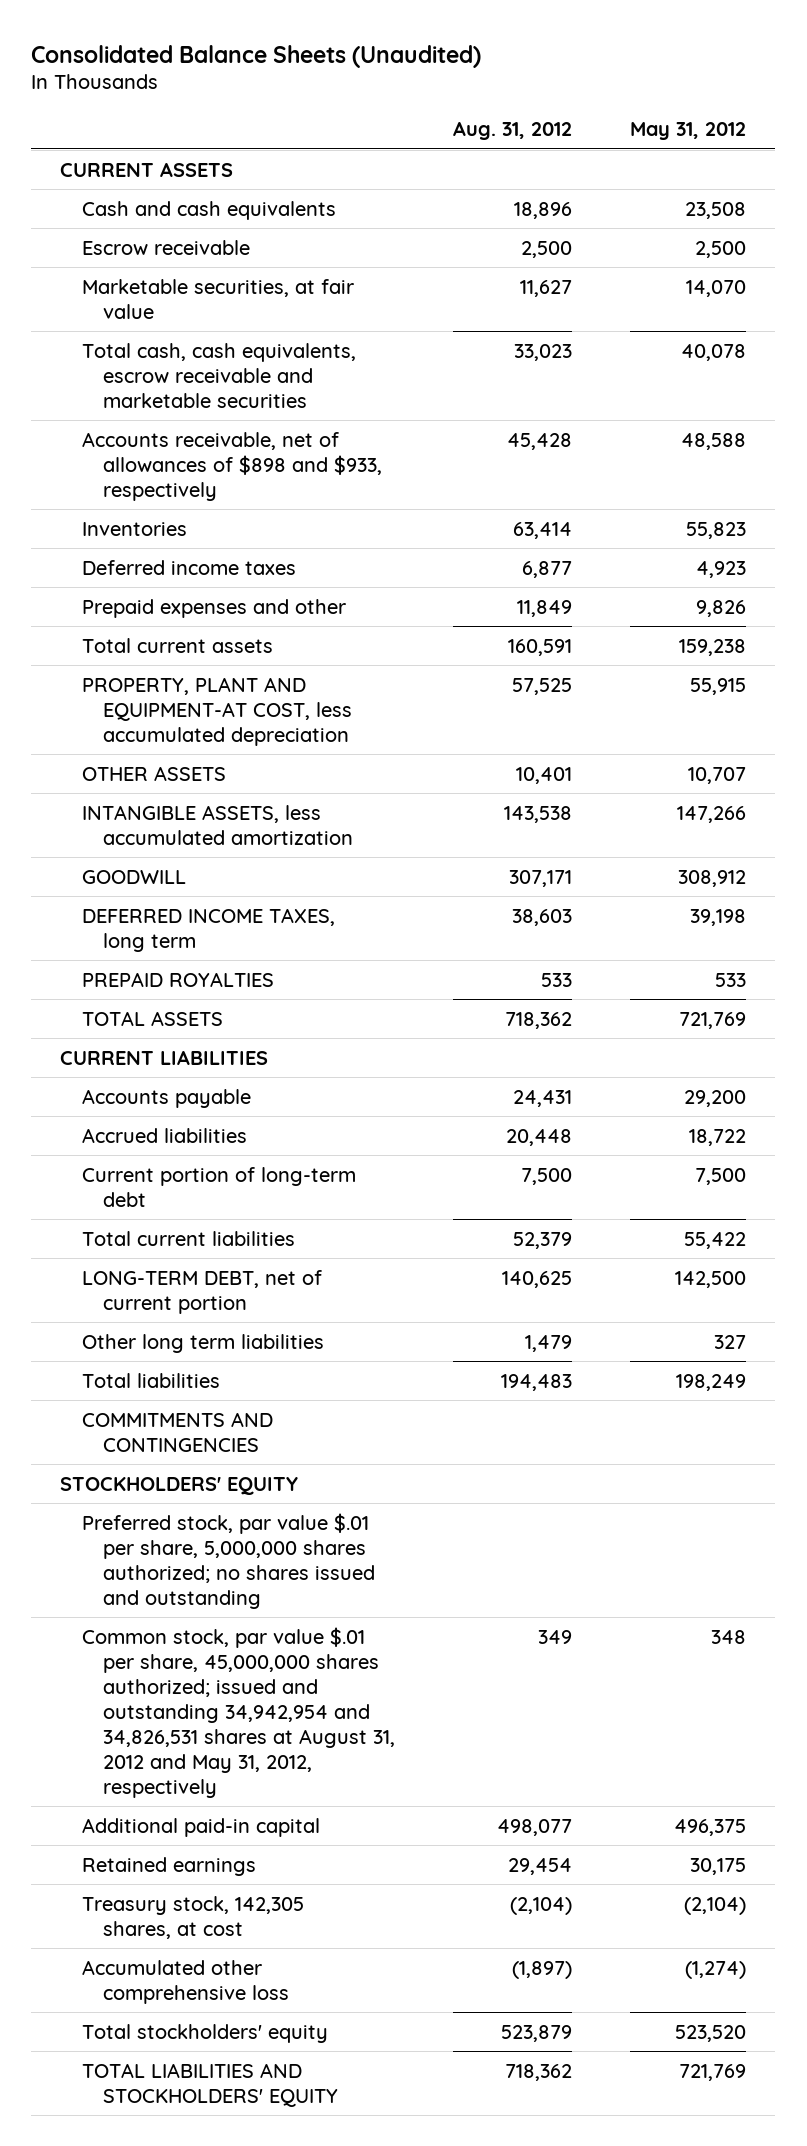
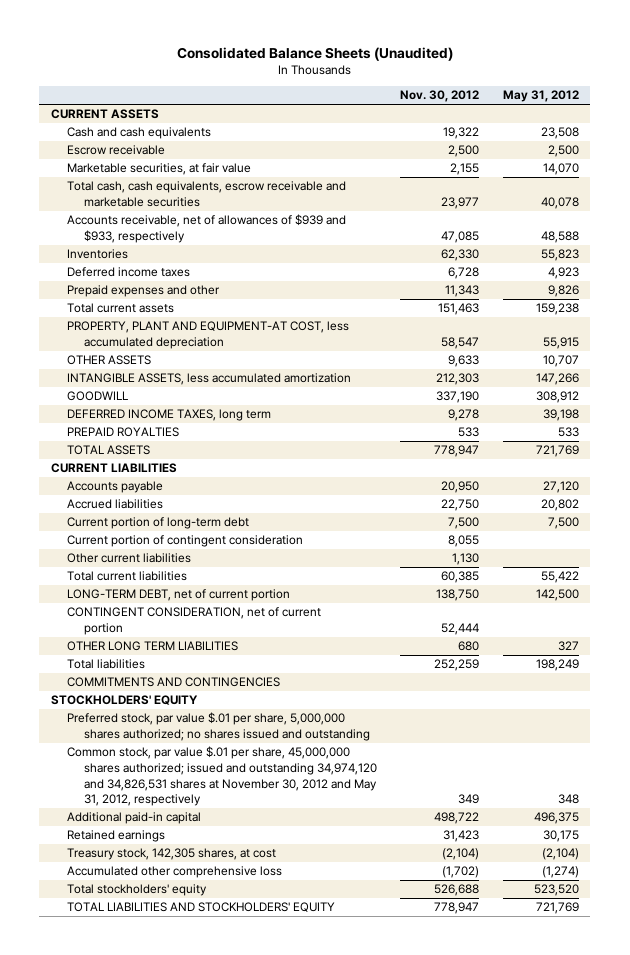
- | Aug. 31, 2012 | May 31, 2012
+ | Nov. 30, 2012 | May 31, 2012
- Accounts receivable, net of allowances of $898 and $933, respectively | 45,428 | 48,588
+ Accounts receivable, net of allowances of $939 and $933, respectively | 47,085 | 48,588
- Accounts payable | 24,431 | 29,200
- Accrued liabilities | 20,448 | 18,722
+ Accounts payable | 20,950 | 27,120
+ Accrued liabilities | 22,750 | 20,802
+ Current portion of contingent consideration | 8,055 |
+ Other current liabilities | 1,130 |
- Other long term liabilities | 1,479 | 327
+ CONTINGENT CONSIDERATION, net of current portion | 52,444 |
+ OTHER LONG TERM LIABILITIES | 680 | 327
- Common stock, par value $.01 per share, 45,000,000 shares authorized; issued and outstanding 34,942,954 and 34,826,531 shares at August 31, 2012 and May 31, 2012, respectively | 349 | 348
+ Common stock, par value $.01 per share, 45,000,000 shares authorized; issued and outstanding 34,974,120 and 34,826,531 shares at November 30, 2012 and May 31, 2012, respectively | 349 | 348

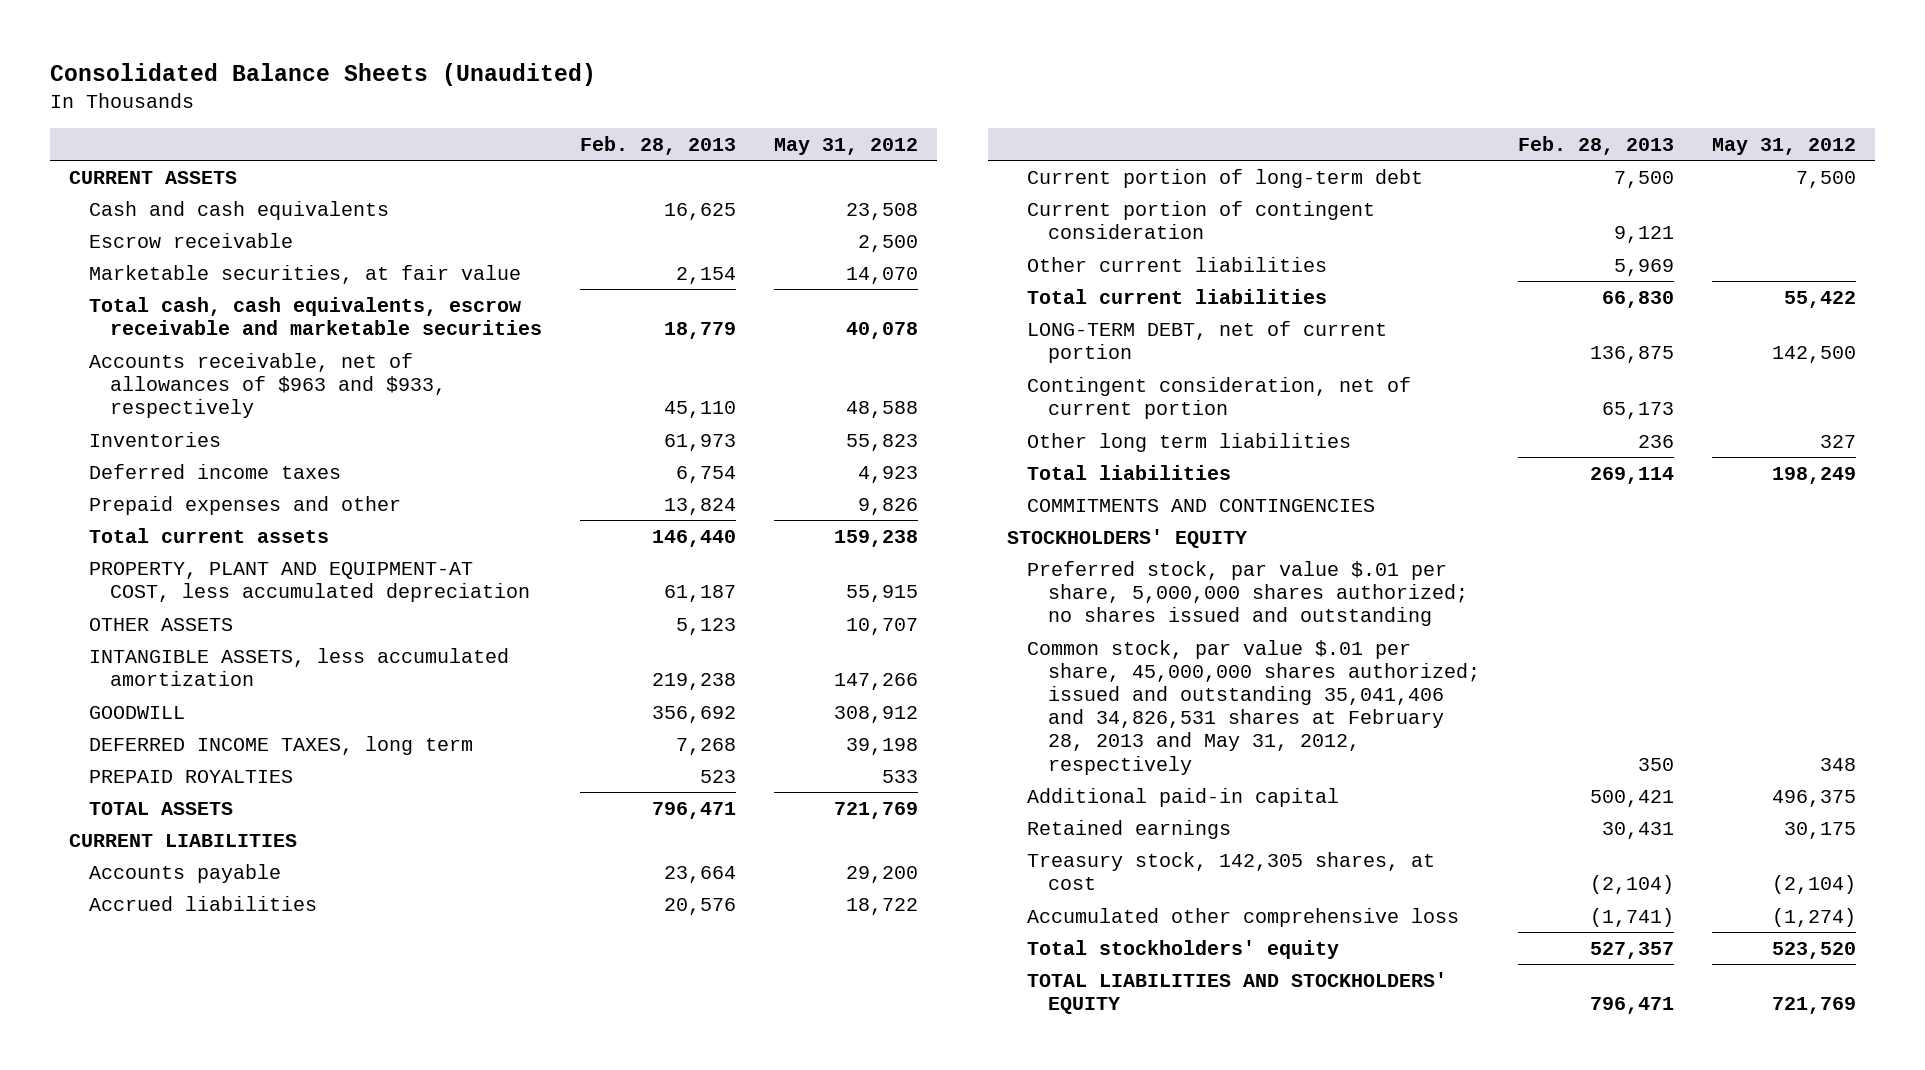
- | Nov. 30, 2012 | May 31, 2012
+ | Feb. 28, 2013 | May 31, 2012
- Accounts receivable, net of allowances of $939 and $933, respectively | 47,085 | 48,588
+ Accounts receivable, net of allowances of $963 and $933, respectively | 45,110 | 48,588
- Accounts payable | 20,950 | 27,120
- Accrued liabilities | 22,750 | 20,802
+ Accounts payable | 23,664 | 29,200
+ Accrued liabilities | 20,576 | 18,722
- CONTINGENT CONSIDERATION, net of current portion | 52,444 |
- OTHER LONG TERM LIABILITIES | 680 | 327
+ Contingent consideration, net of current portion | 65,173 |
+ Other long term liabilities | 236 | 327
- Common stock, par value $.01 per share, 45,000,000 shares authorized; issued and outstanding 34,974,120 and 34,826,531 shares at November 30, 2012 and May 31, 2012, respectively | 349 | 348
+ Common stock, par value $.01 per share, 45,000,000 shares authorized; issued and outstanding 35,041,406 and 34,826,531 shares at February 28, 2013 and May 31, 2012, respectively | 350 | 348

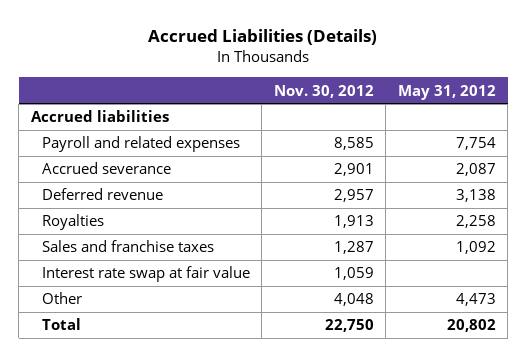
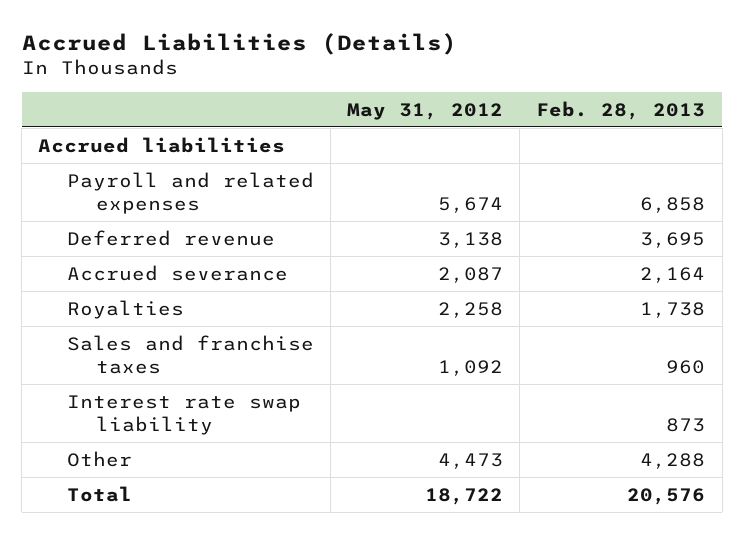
- | Nov. 30, 2012 | May 31, 2012
+ | May 31, 2012 | Feb. 28, 2013
- Payroll and related expenses | 8,585 | 7,754
+ Payroll and related expenses | 5,674 | 6,858
moved down: Accrued severance | 2,087 | 2,164
- Interest rate swap at fair value | 1,059 |
+ Interest rate swap liability | | 873
- Total | 22,750 | 20,802
+ Total | 18,722 | 20,576

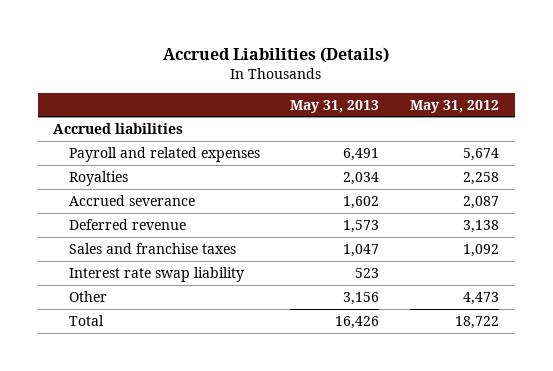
- | May 31, 2012 | Feb. 28, 2013
+ | May 31, 2013 | May 31, 2012
moved down: Accrued severance | 1,602 | 2,087
moved down: Deferred revenue | 1,573 | 3,138

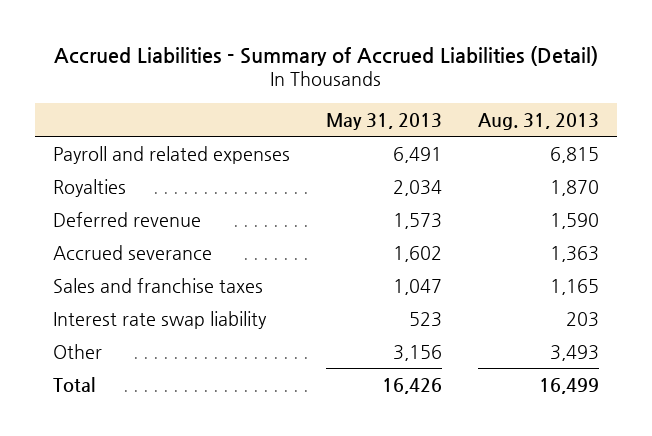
- Accrued Liabilities (Details)
+ Accrued Liabilities - Summary of Accrued Liabilities (Detail)
- | May 31, 2013 | May 31, 2012
+ | May 31, 2013 | Aug. 31, 2013
- Accrued liabilities
moved down: Accrued severance | 1,602 | 1,363

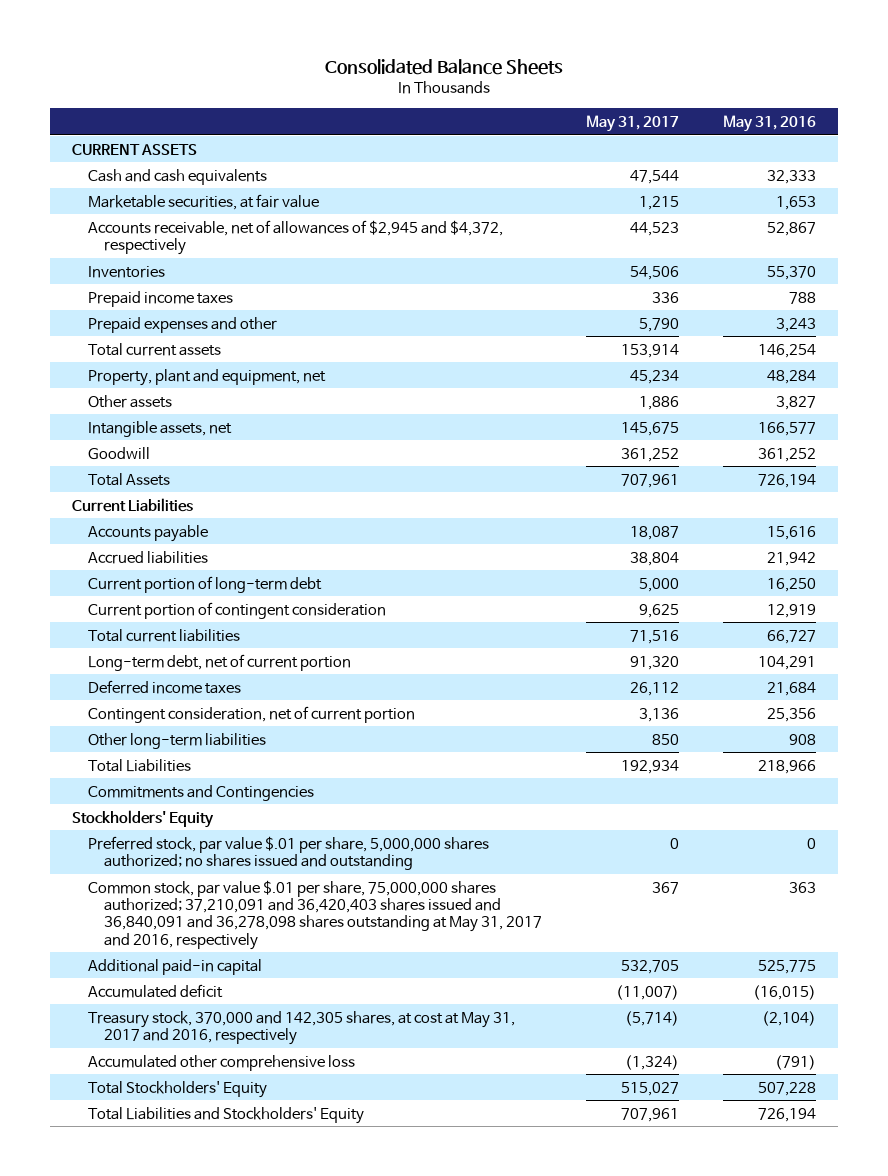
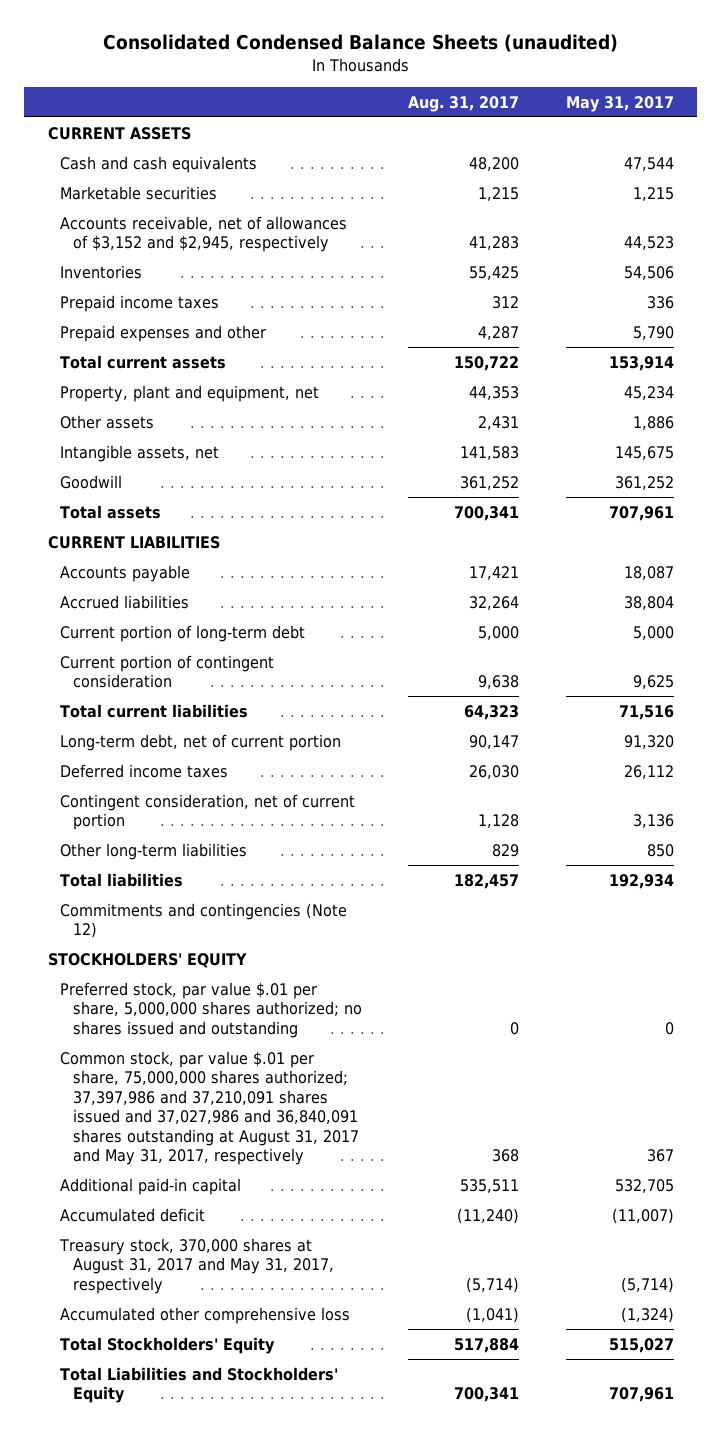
- Consolidated Balance Sheets
+ Consolidated Condensed Balance Sheets (unaudited)
- | May 31, 2017 | May 31, 2016
+ | Aug. 31, 2017 | May 31, 2017
- Marketable securities, at fair value | 1,215 | 1,653
- Accounts receivable, net of allowances of $2,945 and $4,372, respectively | 44,523 | 52,867
+ Marketable securities | 1,215 | 1,215
+ Accounts receivable, net of allowances of $3,152 and $2,945, respectively | 41,283 | 44,523
- Total Assets | 707,961 | 726,194
- Current Liabilities
+ Total assets | 700,341 | 707,961
+ CURRENT LIABILITIES
- Total Liabilities | 192,934 | 218,966
- Commitments and Contingencies
- Stockholders' Equity
+ Total liabilities | 182,457 | 192,934
+ Commitments and contingencies (Note 12)
+ STOCKHOLDERS' EQUITY
- Common stock, par value $.01 per share, 75,000,000 shares authorized; 37,210,091 and 36,420,403 shares issued and 36,840,091 and 36,278,098 shares outstanding at May 31, 2017 and 2016, respectively | 367 | 363
+ Common stock, par value $.01 per share, 75,000,000 shares authorized; 37,397,986 and 37,210,091 shares issued and 37,027,986 and 36,840,091 shares outstanding at August 31, 2017 and May 31, 2017, respectively | 368 | 367
- Treasury stock, 370,000 and 142,305 shares, at cost at May 31, 2017 and 2016, respectively | (5,714) | (2,104)
+ Treasury stock, 370,000 shares at August 31, 2017 and May 31, 2017, respectively | (5,714) | (5,714)

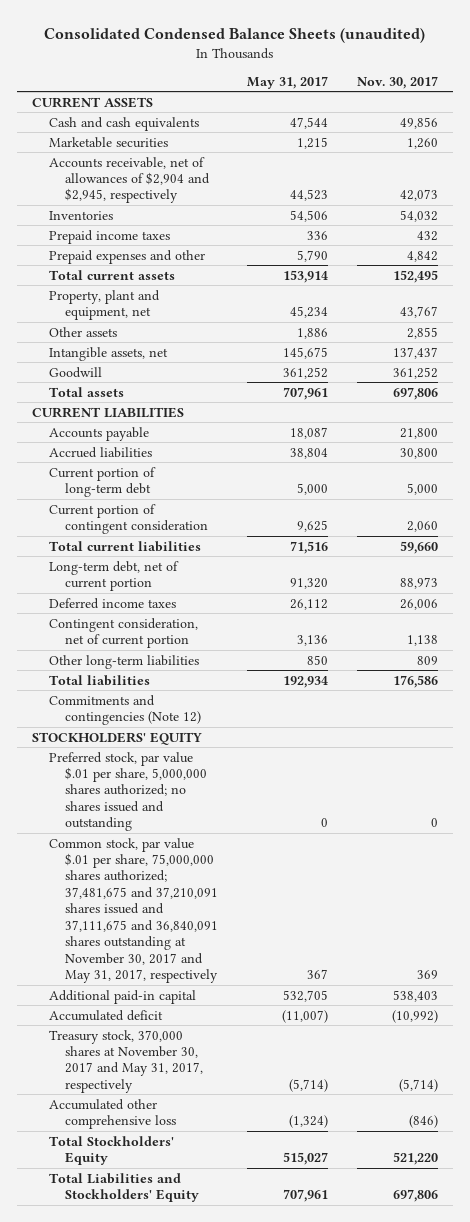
- | Aug. 31, 2017 | May 31, 2017
+ | May 31, 2017 | Nov. 30, 2017
- Accounts receivable, net of allowances of $3,152 and $2,945, respectively | 41,283 | 44,523
+ Accounts receivable, net of allowances of $2,904 and $2,945, respectively | 44,523 | 42,073
- Common stock, par value $.01 per share, 75,000,000 shares authorized; 37,397,986 and 37,210,091 shares issued and 37,027,986 and 36,840,091 shares outstanding at August 31, 2017 and May 31, 2017, respectively | 368 | 367
+ Common stock, par value $.01 per share, 75,000,000 shares authorized; 37,481,675 and 37,210,091 shares issued and 37,111,675 and 36,840,091 shares outstanding at November 30, 2017 and May 31, 2017, respectively | 367 | 369
- Treasury stock, 370,000 shares at August 31, 2017 and May 31, 2017, respectively | (5,714) | (5,714)
+ Treasury stock, 370,000 shares at November 30, 2017 and May 31, 2017, respectively | (5,714) | (5,714)

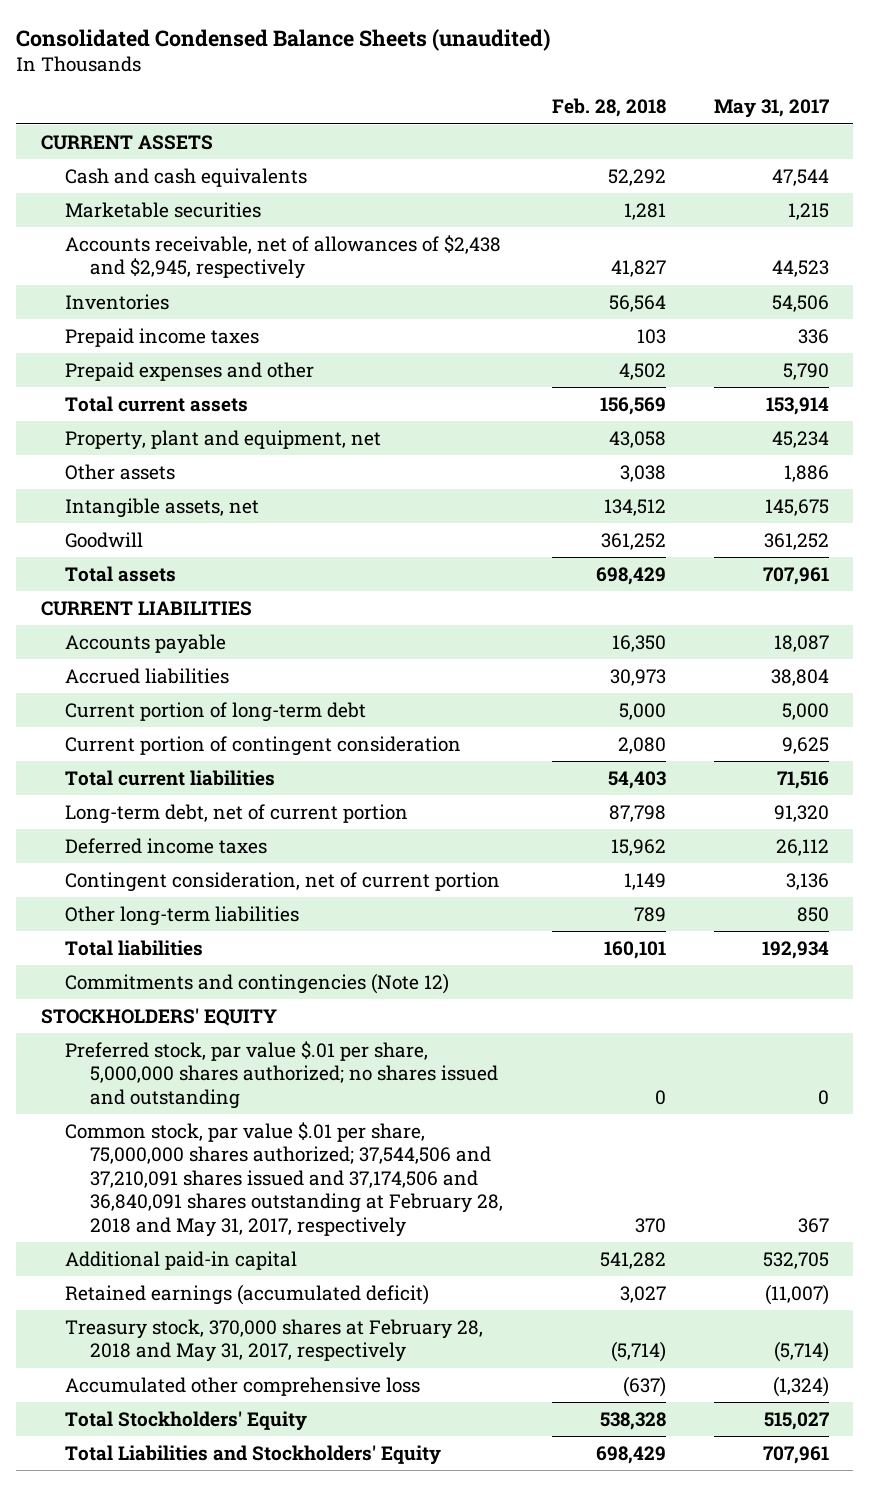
- | May 31, 2017 | Nov. 30, 2017
+ | Feb. 28, 2018 | May 31, 2017
- Accounts receivable, net of allowances of $2,904 and $2,945, respectively | 44,523 | 42,073
+ Accounts receivable, net of allowances of $2,438 and $2,945, respectively | 41,827 | 44,523
- Common stock, par value $.01 per share, 75,000,000 shares authorized; 37,481,675 and 37,210,091 shares issued and 37,111,675 and 36,840,091 shares outstanding at November 30, 2017 and May 31, 2017, respectively | 367 | 369
+ Common stock, par value $.01 per share, 75,000,000 shares authorized; 37,544,506 and 37,210,091 shares issued and 37,174,506 and 36,840,091 shares outstanding at February 28, 2018 and May 31, 2017, respectively | 370 | 367
- Accumulated deficit | (11,007) | (10,992)
- Treasury stock, 370,000 shares at November 30, 2017 and May 31, 2017, respectively | (5,714) | (5,714)
+ Retained earnings (accumulated deficit) | 3,027 | (11,007)
+ Treasury stock, 370,000 shares at February 28, 2018 and May 31, 2017, respectively | (5,714) | (5,714)

